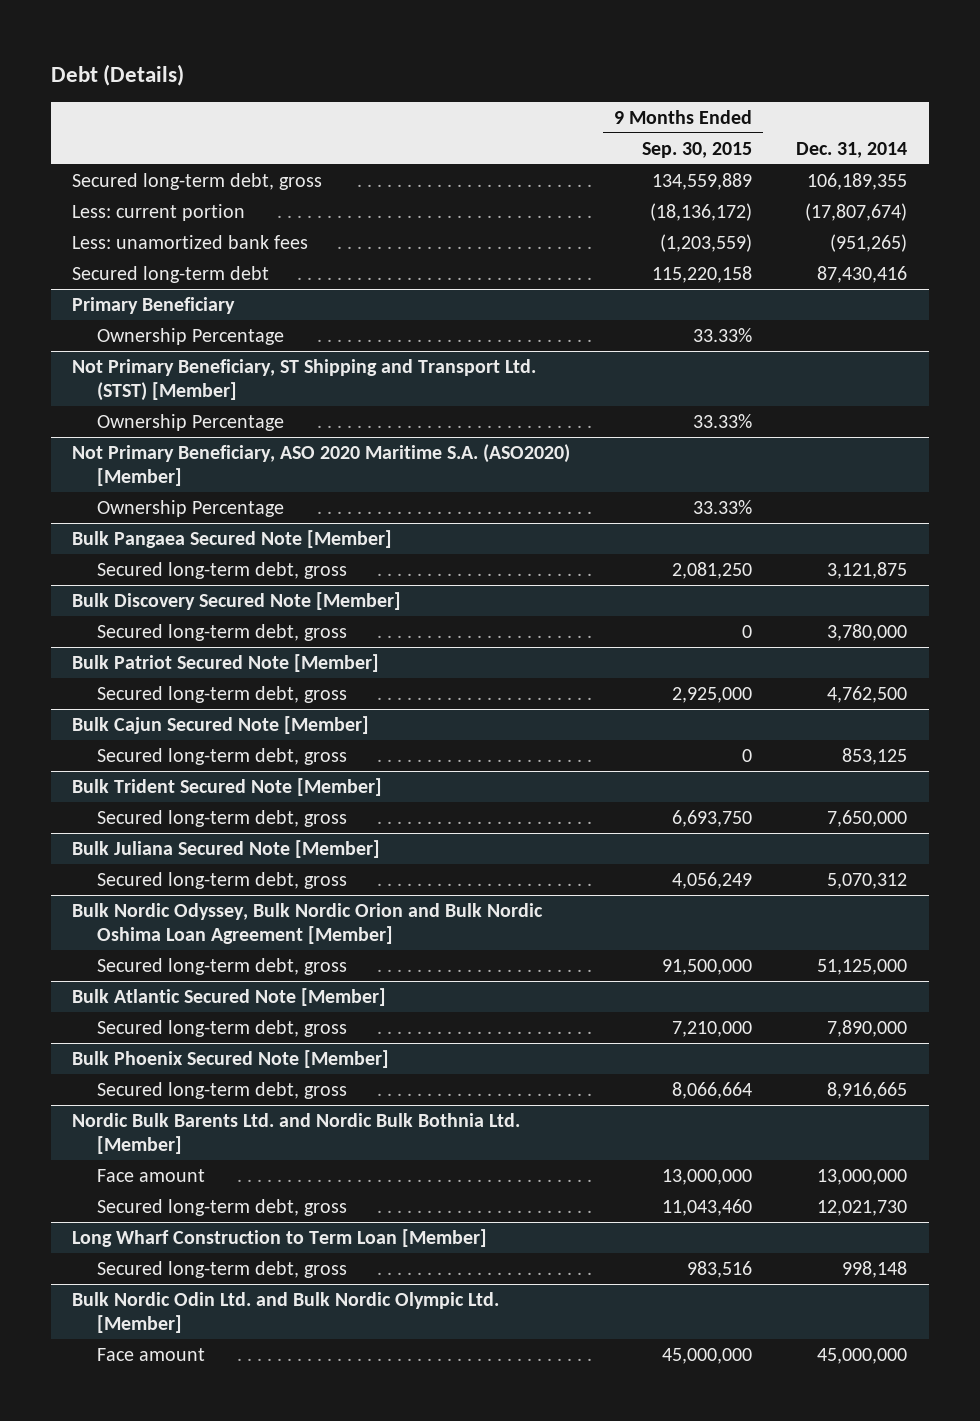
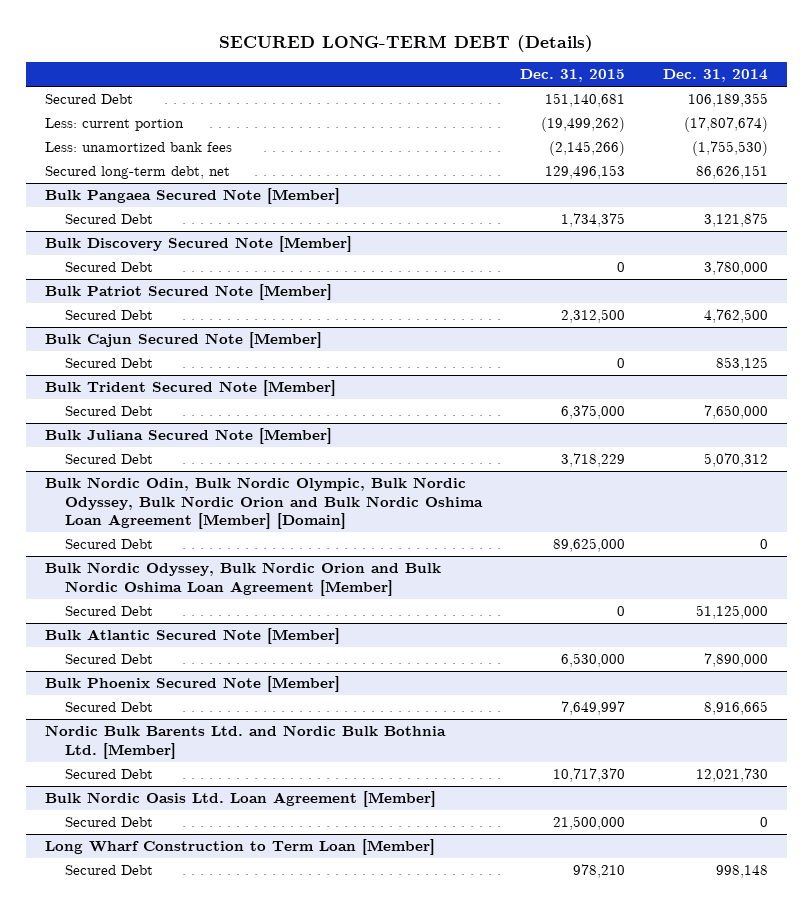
- Debt (Details)
+ SECURED LONG-TERM DEBT (Details)
- | 9 Months Ended Sep. 30, 2015 | Dec. 31, 2014
+ | Dec. 31, 2015 | Dec. 31, 2014
- Secured long-term debt, gross | 134,559,889 | 106,189,355
+ Secured Debt | 151,140,681 | 106,189,355
- Less: unamortized bank fees | (1,203,559) | (951,265)
- Secured long-term debt | 115,220,158 | 87,430,416
- Primary Beneficiary
- Ownership Percentage | 33.33% |
- Not Primary Beneficiary, ST Shipping and Transport Ltd. (STST) [Member]
- Ownership Percentage | 33.33% |
- Not Primary Beneficiary, ASO 2020 Maritime S.A. (ASO2020) [Member]
- Ownership Percentage | 33.33% |
+ Less: unamortized bank fees | (2,145,266) | (1,755,530)
+ Secured long-term debt, net | 129,496,153 | 86,626,151
@ Bulk Pangaea Secured Note [Member]
- Secured long-term debt, gross | 2,081,250 | 3,121,875
+ Secured Debt | 1,734,375 | 3,121,875
@ Bulk Discovery Secured Note [Member]
- Secured long-term debt, gross | 0 | 3,780,000
+ Secured Debt | 0 | 3,780,000
@ Bulk Patriot Secured Note [Member]
- Secured long-term debt, gross | 2,925,000 | 4,762,500
+ Secured Debt | 2,312,500 | 4,762,500
@ Bulk Cajun Secured Note [Member]
- Secured long-term debt, gross | 0 | 853,125
+ Secured Debt | 0 | 853,125
@ Bulk Trident Secured Note [Member]
- Secured long-term debt, gross | 6,693,750 | 7,650,000
+ Secured Debt | 6,375,000 | 7,650,000
@ Bulk Juliana Secured Note [Member]
- Secured long-term debt, gross | 4,056,249 | 5,070,312
+ Secured Debt | 3,718,229 | 5,070,312
+ Bulk Nordic Odin, Bulk Nordic Olympic, Bulk Nordic Odyssey, Bulk Nordic Orion and Bulk Nordic Oshima Loan Agreement [Member] [Domain]
+ Secured Debt | 89,625,000 | 0
@ Bulk Nordic Odyssey, Bulk Nordic Orion and Bulk Nordic Oshima Loan Agreement [Member]
- Secured long-term debt, gross | 91,500,000 | 51,125,000
+ Secured Debt | 0 | 51,125,000
@ Bulk Atlantic Secured Note [Member]
- Secured long-term debt, gross | 7,210,000 | 7,890,000
+ Secured Debt | 6,530,000 | 7,890,000
@ Bulk Phoenix Secured Note [Member]
- Secured long-term debt, gross | 8,066,664 | 8,916,665
+ Secured Debt | 7,649,997 | 8,916,665
@ Nordic Bulk Barents Ltd. and Nordic Bulk Bothnia Ltd. [Member]
- Face amount | 13,000,000 | 13,000,000
- Secured long-term debt, gross | 11,043,460 | 12,021,730
+ Secured Debt | 10,717,370 | 12,021,730
+ Bulk Nordic Oasis Ltd. Loan Agreement [Member]
+ Secured Debt | 21,500,000 | 0
@ Long Wharf Construction to Term Loan [Member]
- Secured long-term debt, gross | 983,516 | 998,148
- Bulk Nordic Odin Ltd. and Bulk Nordic Olympic Ltd. [Member]
- Face amount | 45,000,000 | 45,000,000
@ Long Wharf Construction to Term Loan [Member]
+ Secured Debt | 978,210 | 998,148

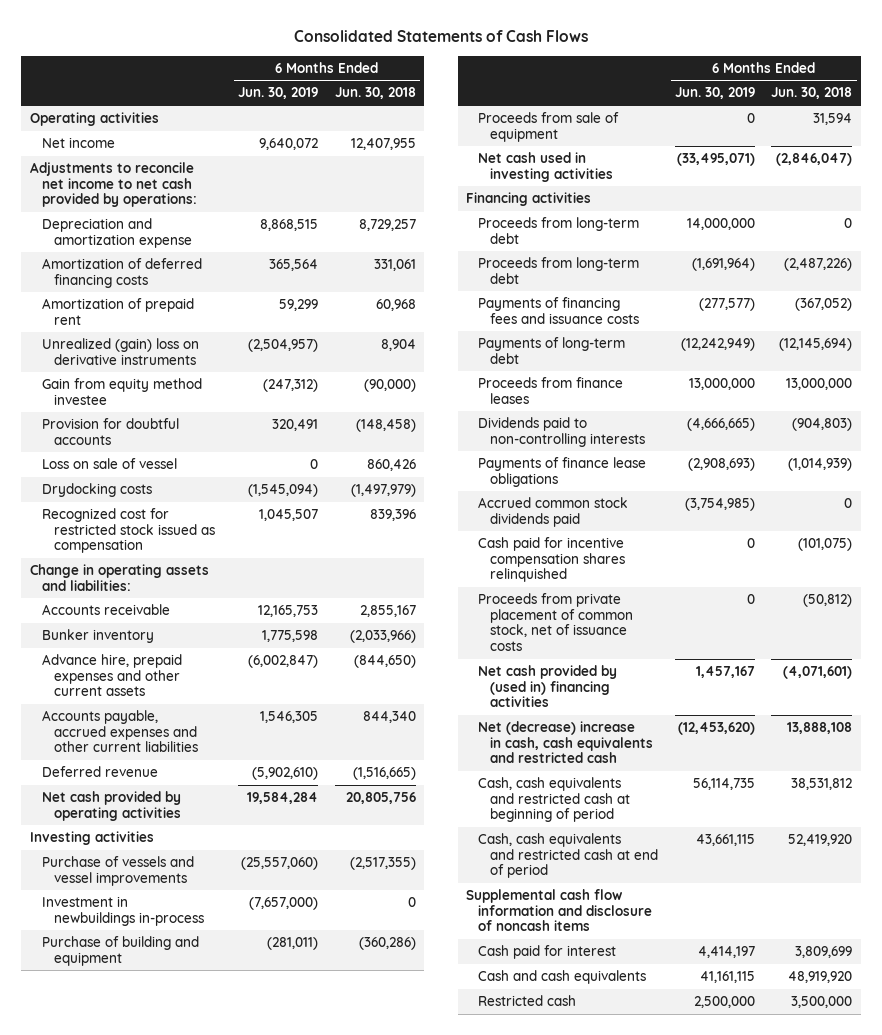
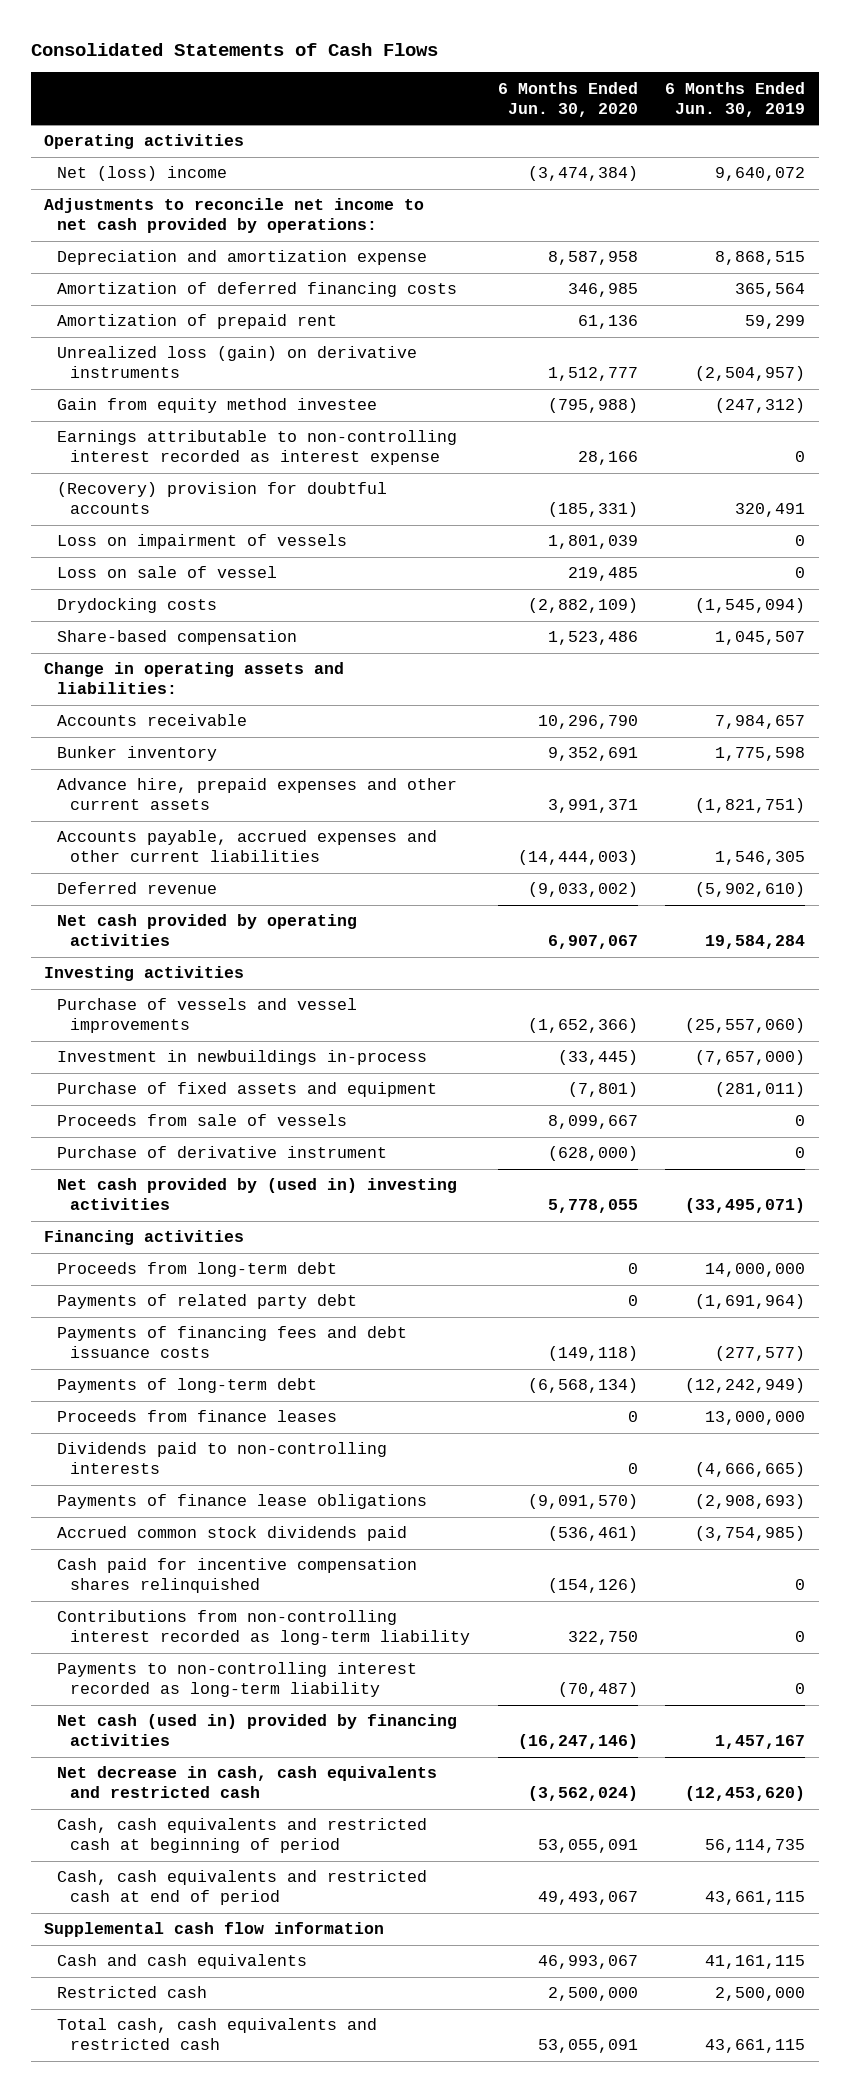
- | 6 Months Ended Jun. 30, 2019 | 6 Months Ended Jun. 30, 2018
+ | 6 Months Ended Jun. 30, 2020 | 6 Months Ended Jun. 30, 2019
- Net income | 9,640,072 | 12,407,955
+ Net (loss) income | (3,474,384) | 9,640,072
- Unrealized (gain) loss on derivative instruments | (2,504,957) | 8,904
+ Unrealized loss (gain) on derivative instruments | 1,512,777 | (2,504,957)
- Provision for doubtful accounts | 320,491 | (148,458)
+ Earnings attributable to non-controlling interest recorded as interest expense | 28,166 | 0
+ (Recovery) provision for doubtful accounts | (185,331) | 320,491
+ Loss on impairment of vessels | 1,801,039 | 0
- Recognized cost for restricted stock issued as compensation | 1,045,507 | 839,396
+ Share-based compensation | 1,523,486 | 1,045,507
- Accounts receivable | 12,165,753 | 2,855,167
+ Accounts receivable | 10,296,790 | 7,984,657
- Advance hire, prepaid expenses and other current assets | (6,002,847) | (844,650)
+ Advance hire, prepaid expenses and other current assets | 3,991,371 | (1,821,751)
- Purchase of building and equipment | (281,011) | (360,286)
- Proceeds from sale of equipment | 0 | 31,594
- Net cash used in investing activities | (33,495,071) | (2,846,047)
+ Purchase of fixed assets and equipment | (7,801) | (281,011)
+ Proceeds from sale of vessels | 8,099,667 | 0
+ Purchase of derivative instrument | (628,000) | 0
+ Net cash provided by (used in) investing activities | 5,778,055 | (33,495,071)
- Proceeds from long-term debt | (1,691,964) | (2,487,226)
- Payments of financing fees and issuance costs | (277,577) | (367,052)
+ Payments of related party debt | 0 | (1,691,964)
+ Payments of financing fees and debt issuance costs | (149,118) | (277,577)
- Proceeds from private placement of common stock, net of issuance costs | 0 | (50,812)
- Net cash provided by (used in) financing activities | 1,457,167 | (4,071,601)
- Net (decrease) increase in cash, cash equivalents and restricted cash | (12,453,620) | 13,888,108
+ Contributions from non-controlling interest recorded as long-term liability | 322,750 | 0
+ Payments to non-controlling interest recorded as long-term liability | (70,487) | 0
+ Net cash (used in) provided by financing activities | (16,247,146) | 1,457,167
+ Net decrease in cash, cash equivalents and restricted cash | (3,562,024) | (12,453,620)
- Supplemental cash flow information and disclosure of noncash items
- Cash paid for interest | 4,414,197 | 3,809,699
+ Supplemental cash flow information
+ Total cash, cash equivalents and restricted cash | 53,055,091 | 43,661,115

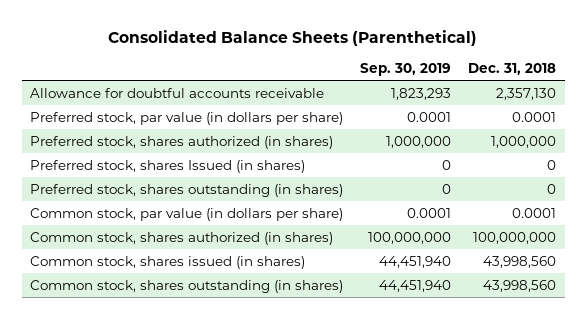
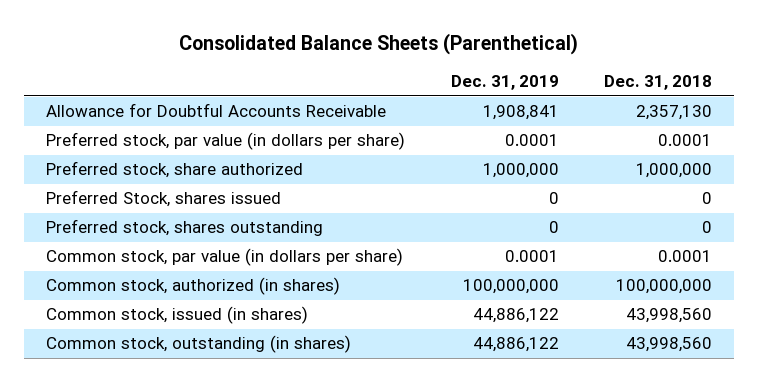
- | Sep. 30, 2019 | Dec. 31, 2018
+ | Dec. 31, 2019 | Dec. 31, 2018
- Allowance for doubtful accounts receivable | 1,823,293 | 2,357,130
+ Allowance for Doubtful Accounts Receivable | 1,908,841 | 2,357,130
- Preferred stock, shares authorized (in shares) | 1,000,000 | 1,000,000
- Preferred stock, shares Issued (in shares) | 0 | 0
- Preferred stock, shares outstanding (in shares) | 0 | 0
+ Preferred stock, share authorized | 1,000,000 | 1,000,000
+ Preferred Stock, shares issued | 0 | 0
+ Preferred stock, shares outstanding | 0 | 0
- Common stock, shares authorized (in shares) | 100,000,000 | 100,000,000
- Common stock, shares issued (in shares) | 44,451,940 | 43,998,560
- Common stock, shares outstanding (in shares) | 44,451,940 | 43,998,560
+ Common stock, authorized (in shares) | 100,000,000 | 100,000,000
+ Common stock, issued (in shares) | 44,886,122 | 43,998,560
+ Common stock, outstanding (in shares) | 44,886,122 | 43,998,560

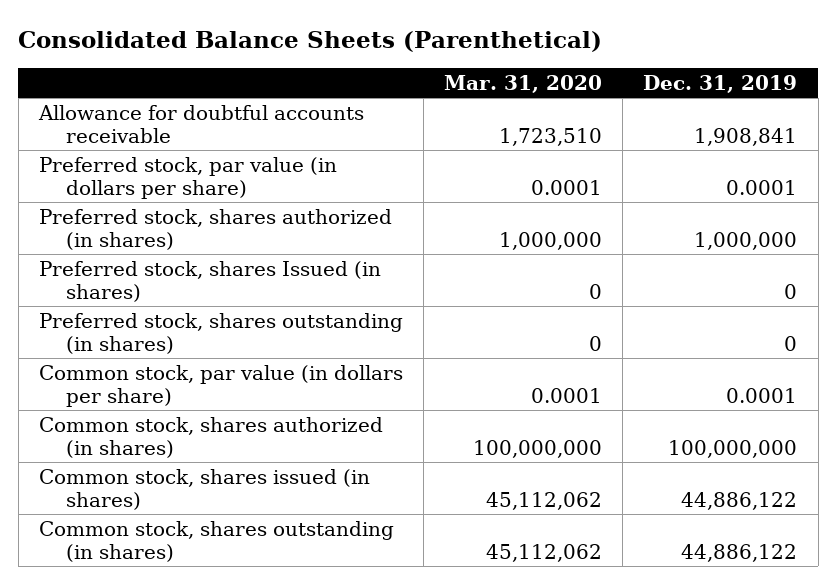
- | Dec. 31, 2019 | Dec. 31, 2018
+ | Mar. 31, 2020 | Dec. 31, 2019
- Allowance for Doubtful Accounts Receivable | 1,908,841 | 2,357,130
+ Allowance for doubtful accounts receivable | 1,723,510 | 1,908,841
- Preferred stock, share authorized | 1,000,000 | 1,000,000
- Preferred Stock, shares issued | 0 | 0
- Preferred stock, shares outstanding | 0 | 0
+ Preferred stock, shares authorized (in shares) | 1,000,000 | 1,000,000
+ Preferred stock, shares Issued (in shares) | 0 | 0
+ Preferred stock, shares outstanding (in shares) | 0 | 0
- Common stock, authorized (in shares) | 100,000,000 | 100,000,000
- Common stock, issued (in shares) | 44,886,122 | 43,998,560
- Common stock, outstanding (in shares) | 44,886,122 | 43,998,560
+ Common stock, shares authorized (in shares) | 100,000,000 | 100,000,000
+ Common stock, shares issued (in shares) | 45,112,062 | 44,886,122
+ Common stock, shares outstanding (in shares) | 45,112,062 | 44,886,122

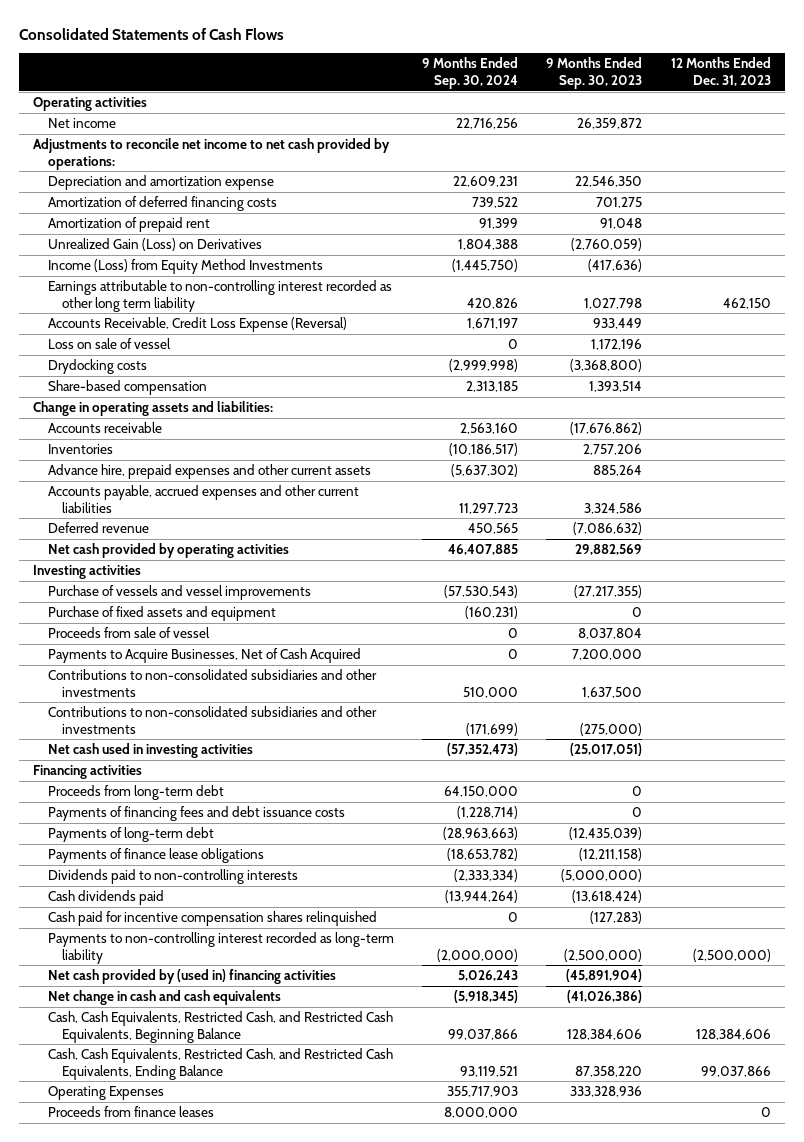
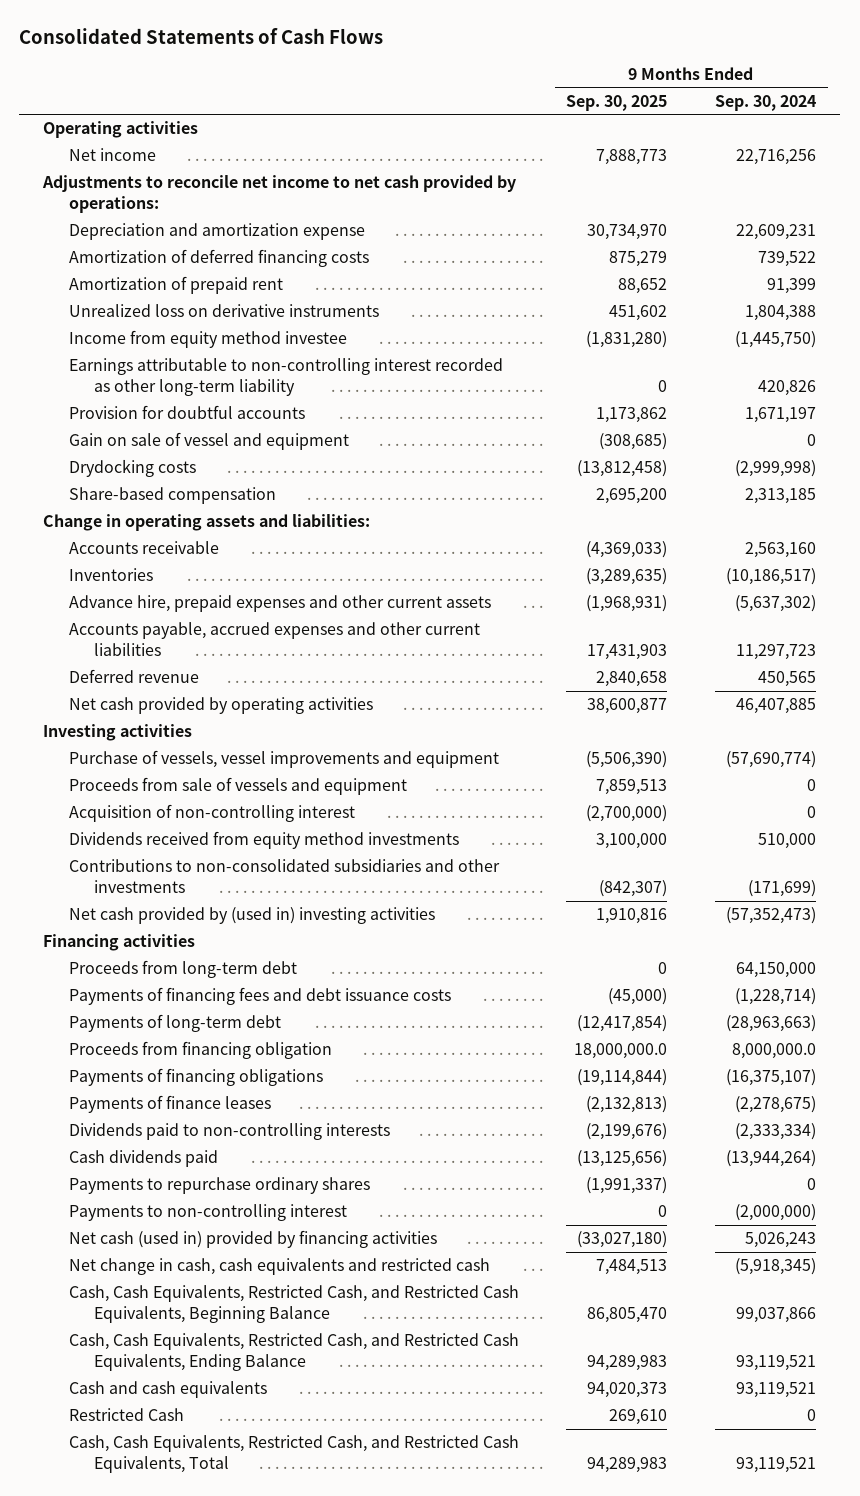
- | 9 Months Ended Sep. 30, 2024 | 9 Months Ended Sep. 30, 2023 | 12 Months Ended Dec. 31, 2023
+ | 9 Months Ended Sep. 30, 2025 | 9 Months Ended Sep. 30, 2024
- Unrealized Gain (Loss) on Derivatives | 1,804,388 | (2,760,059) |
- Income (Loss) from Equity Method Investments | (1,445,750) | (417,636) |
- Earnings attributable to non-controlling interest recorded as other long term liability | 420,826 | 1,027,798 | 462,150
- Accounts Receivable, Credit Loss Expense (Reversal) | 1,671,197 | 933,449 |
- Loss on sale of vessel | 0 | 1,172,196 |
+ Unrealized loss on derivative instruments | 451,602 | 1,804,388
+ Income from equity method investee | (1,831,280) | (1,445,750)
+ Earnings attributable to non-controlling interest recorded as other long-term liability | 0 | 420,826
+ Provision for doubtful accounts | 1,173,862 | 1,671,197
+ Gain on sale of vessel and equipment | (308,685) | 0
- Purchase of vessels and vessel improvements | (57,530,543) | (27,217,355) |
- Purchase of fixed assets and equipment | (160,231) | 0 |
- Proceeds from sale of vessel | 0 | 8,037,804 |
- Payments to Acquire Businesses, Net of Cash Acquired | 0 | 7,200,000 |
- Contributions to non-consolidated subsidiaries and other investments | 510,000 | 1,637,500 |
+ Purchase of vessels, vessel improvements and equipment | (5,506,390) | (57,690,774)
+ Proceeds from sale of vessels and equipment | 7,859,513 | 0
+ Acquisition of non-controlling interest | (2,700,000) | 0
+ Dividends received from equity method investments | 3,100,000 | 510,000
- Net cash used in investing activities | (57,352,473) | (25,017,051) |
+ Net cash provided by (used in) investing activities | 1,910,816 | (57,352,473)
- Payments of finance lease obligations | (18,653,782) | (12,211,158) |
+ Proceeds from financing obligation | 18,000,000.0 | 8,000,000.0
+ Payments of financing obligations | (19,114,844) | (16,375,107)
+ Payments of finance leases | (2,132,813) | (2,278,675)
- Cash paid for incentive compensation shares relinquished | 0 | (127,283) |
- Payments to non-controlling interest recorded as long-term liability | (2,000,000) | (2,500,000) | (2,500,000)
- Net cash provided by (used in) financing activities | 5,026,243 | (45,891,904) |
- Net change in cash and cash equivalents | (5,918,345) | (41,026,386) |
+ Payments to repurchase ordinary shares | (1,991,337) | 0
+ Payments to non-controlling interest | 0 | (2,000,000)
+ Net cash (used in) provided by financing activities | (33,027,180) | 5,026,243
+ Net change in cash, cash equivalents and restricted cash | 7,484,513 | (5,918,345)
- Operating Expenses | 355,717,903 | 333,328,936 |
- Proceeds from finance leases | 8,000,000 | | 0
+ Cash and cash equivalents | 94,020,373 | 93,119,521
+ Restricted Cash | 269,610 | 0
+ Cash, Cash Equivalents, Restricted Cash, and Restricted Cash Equivalents, Total | 94,289,983 | 93,119,521

